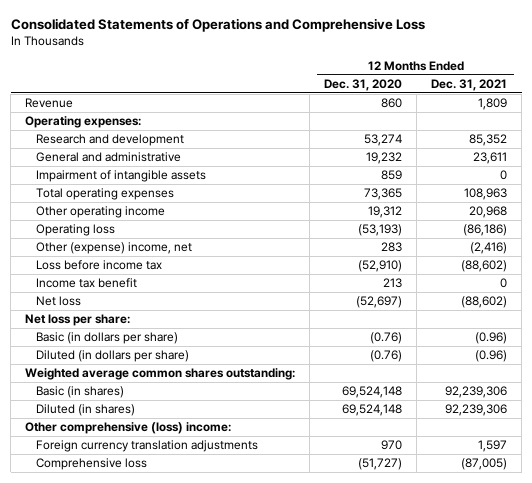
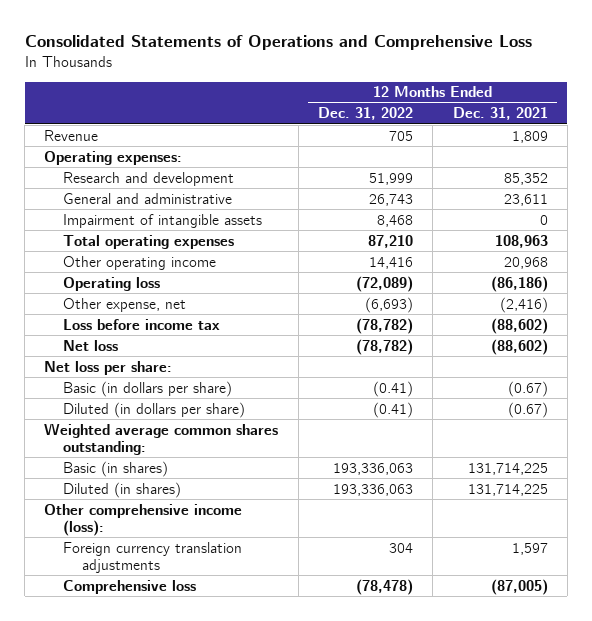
- | 12 Months Ended Dec. 31, 2020 | 12 Months Ended Dec. 31, 2021
+ | 12 Months Ended Dec. 31, 2022 | 12 Months Ended Dec. 31, 2021
- Other (expense) income, net | 283 | (2,416)
+ Other expense, net | (6,693) | (2,416)
- Income tax benefit | 213 | 0
- Basic (in dollars per share) | (0.76) | (0.96)
- Diluted (in dollars per share) | (0.76) | (0.96)
+ Basic (in dollars per share) | (0.41) | (0.67)
+ Diluted (in dollars per share) | (0.41) | (0.67)
- Basic (in shares) | 69,524,148 | 92,239,306
- Diluted (in shares) | 69,524,148 | 92,239,306
- Other comprehensive (loss) income:
+ Basic (in shares) | 193,336,063 | 131,714,225
+ Diluted (in shares) | 193,336,063 | 131,714,225
+ Other comprehensive income (loss):

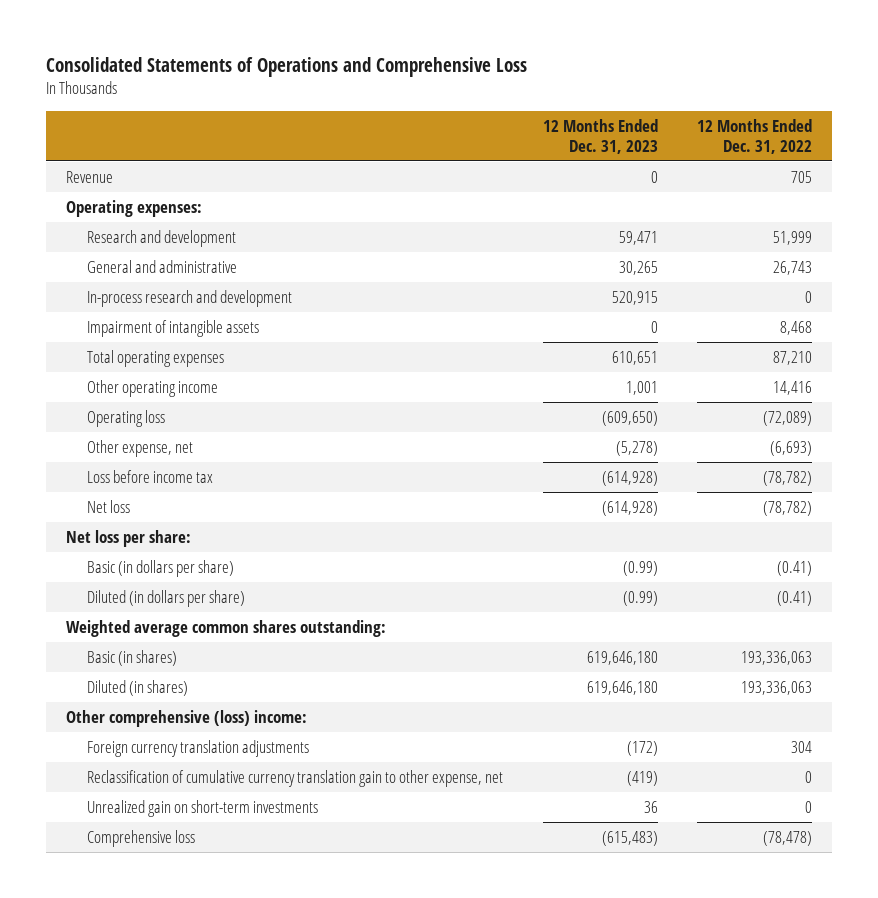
- | 12 Months Ended Dec. 31, 2022 | 12 Months Ended Dec. 31, 2021
+ | 12 Months Ended Dec. 31, 2023 | 12 Months Ended Dec. 31, 2022
+ In-process research and development | 520,915 | 0
- Other comprehensive income (loss):
+ Other comprehensive (loss) income:
+ Reclassification of cumulative currency translation gain to other expense, net | (419) | 0
+ Unrealized gain on short-term investments | 36 | 0

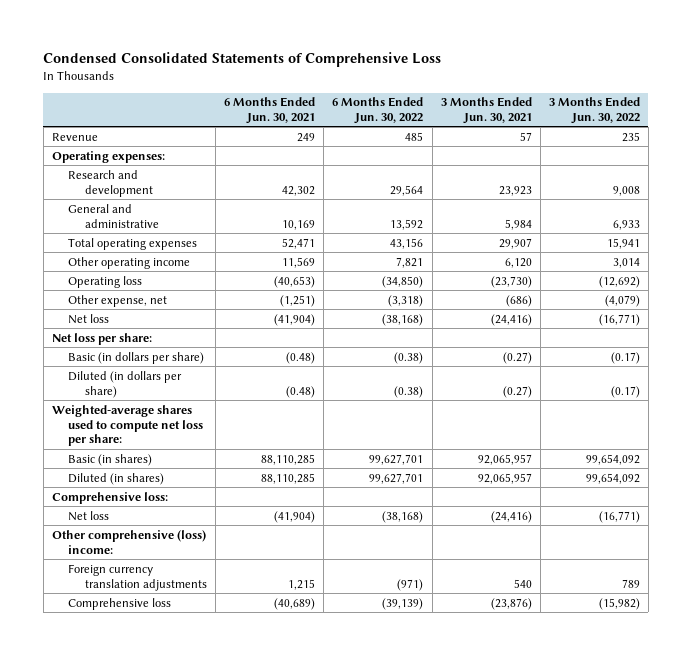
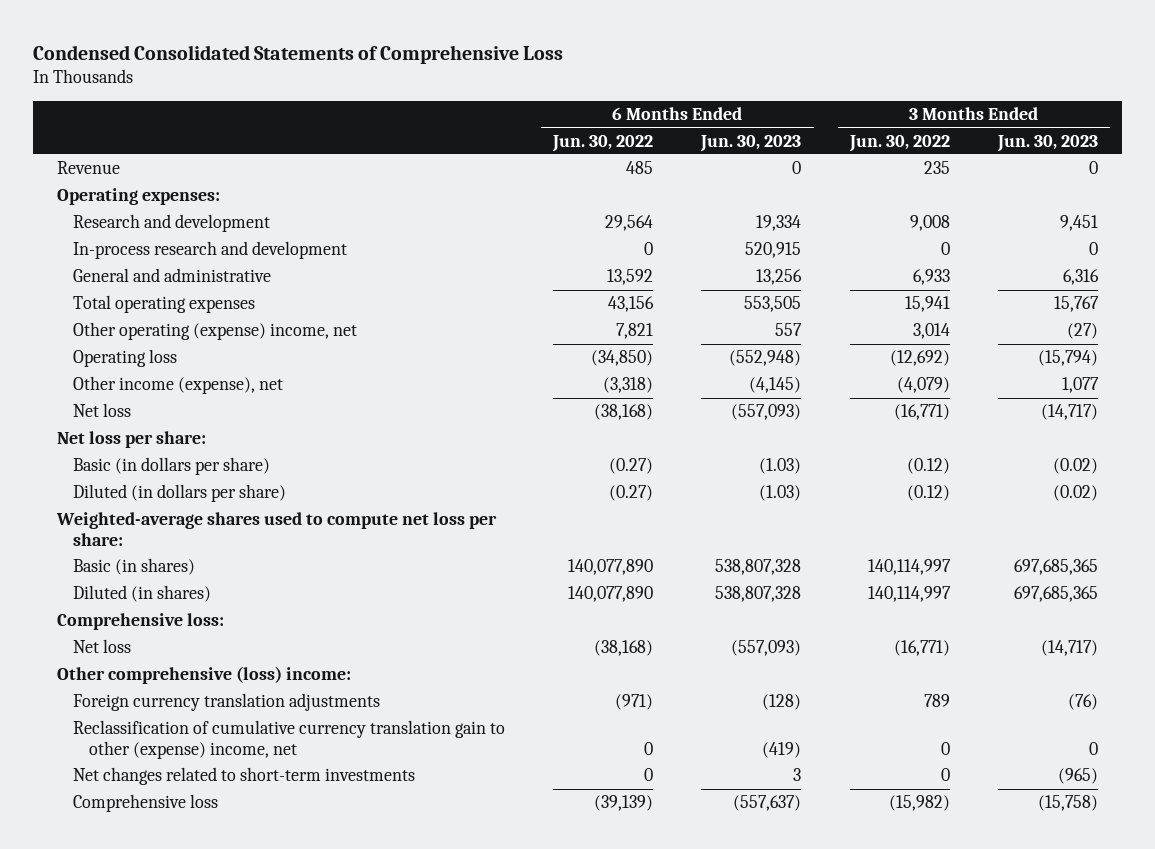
- | 6 Months Ended Jun. 30, 2021 | 6 Months Ended Jun. 30, 2022 | 3 Months Ended Jun. 30, 2021 | 3 Months Ended Jun. 30, 2022
+ | 6 Months Ended Jun. 30, 2022 | 6 Months Ended Jun. 30, 2023 | 3 Months Ended Jun. 30, 2022 | 3 Months Ended Jun. 30, 2023
+ In-process research and development | 0 | 520,915 | 0 | 0
- Other operating income | 11,569 | 7,821 | 6,120 | 3,014
+ Other operating (expense) income, net | 7,821 | 557 | 3,014 | (27)
- Other expense, net | (1,251) | (3,318) | (686) | (4,079)
+ Other income (expense), net | (3,318) | (4,145) | (4,079) | 1,077
- Basic (in dollars per share) | (0.48) | (0.38) | (0.27) | (0.17)
- Diluted (in dollars per share) | (0.48) | (0.38) | (0.27) | (0.17)
+ Basic (in dollars per share) | (0.27) | (1.03) | (0.12) | (0.02)
+ Diluted (in dollars per share) | (0.27) | (1.03) | (0.12) | (0.02)
- Basic (in shares) | 88,110,285 | 99,627,701 | 92,065,957 | 99,654,092
- Diluted (in shares) | 88,110,285 | 99,627,701 | 92,065,957 | 99,654,092
+ Basic (in shares) | 140,077,890 | 538,807,328 | 140,114,997 | 697,685,365
+ Diluted (in shares) | 140,077,890 | 538,807,328 | 140,114,997 | 697,685,365
+ Reclassification of cumulative currency translation gain to other (expense) income, net | 0 | (419) | 0 | 0
+ Net changes related to short-term investments | 0 | 3 | 0 | (965)

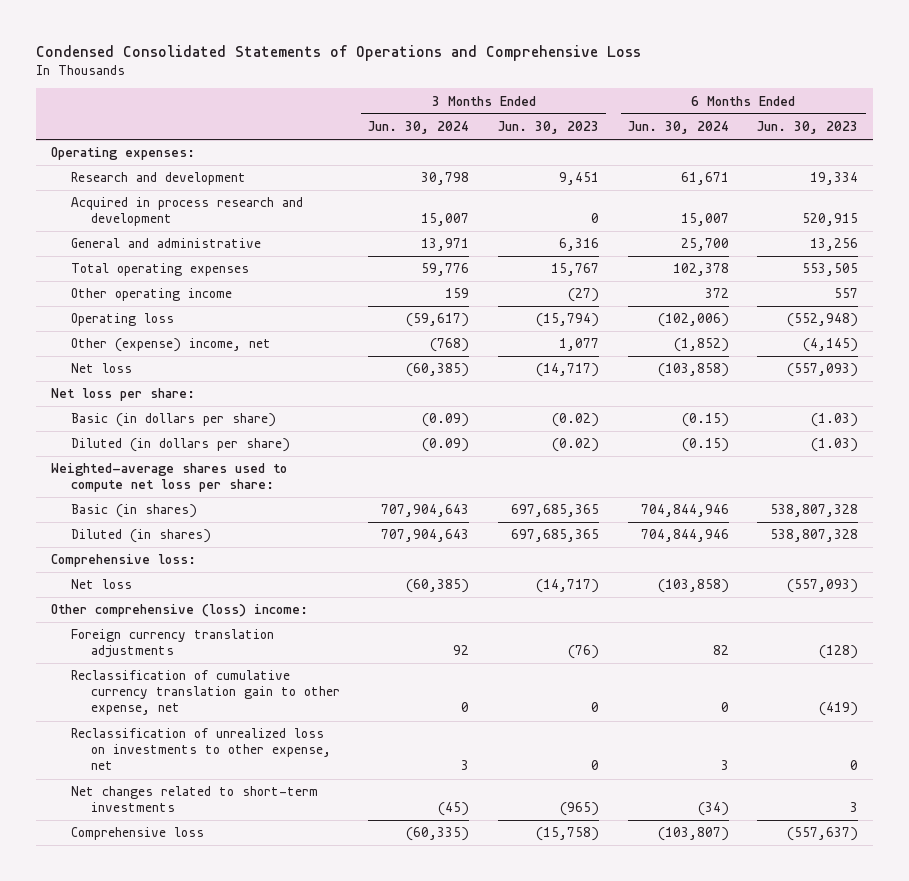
- Condensed Consolidated Statements of Comprehensive Loss
+ Condensed Consolidated Statements of Operations and Comprehensive Loss
- | 6 Months Ended Jun. 30, 2022 | 6 Months Ended Jun. 30, 2023 | 3 Months Ended Jun. 30, 2022 | 3 Months Ended Jun. 30, 2023
+ | 3 Months Ended Jun. 30, 2024 | 3 Months Ended Jun. 30, 2023 | 6 Months Ended Jun. 30, 2024 | 6 Months Ended Jun. 30, 2023
- Revenue | 485 | 0 | 235 | 0
- In-process research and development | 0 | 520,915 | 0 | 0
+ Acquired in process research and development | 15,007 | 0 | 15,007 | 520,915
- Other operating (expense) income, net | 7,821 | 557 | 3,014 | (27)
+ Other operating income | 159 | (27) | 372 | 557
- Other income (expense), net | (3,318) | (4,145) | (4,079) | 1,077
+ Other (expense) income, net | (768) | 1,077 | (1,852) | (4,145)
- Reclassification of cumulative currency translation gain to other (expense) income, net | 0 | (419) | 0 | 0
+ Reclassification of cumulative currency translation gain to other expense, net | 0 | 0 | 0 | (419)
+ Reclassification of unrealized loss on investments to other expense, net | 3 | 0 | 3 | 0

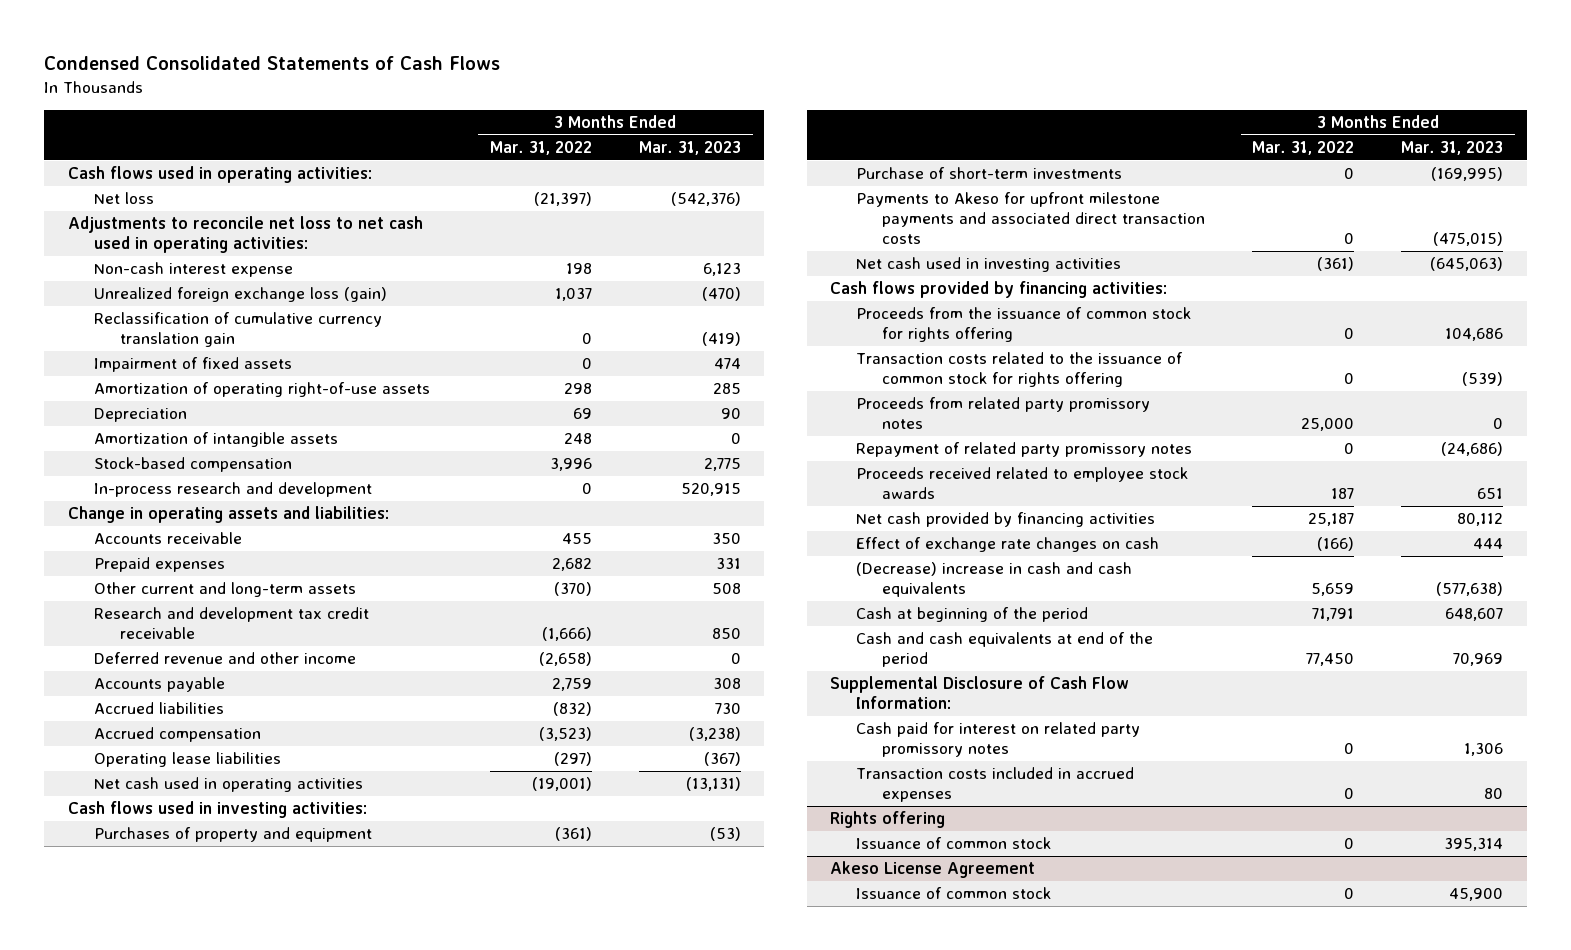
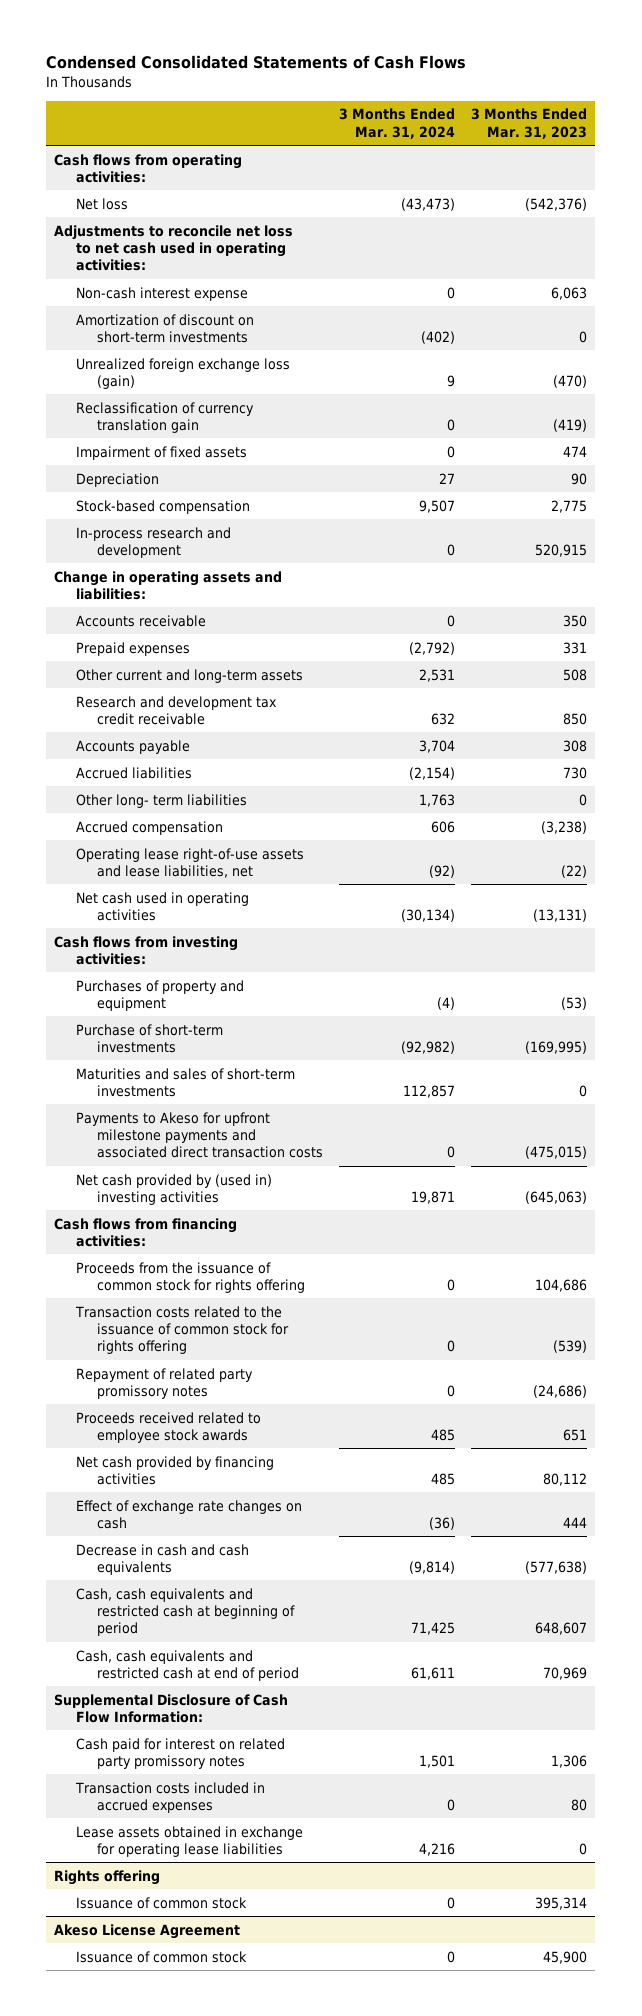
- | 3 Months Ended Mar. 31, 2022 | 3 Months Ended Mar. 31, 2023
+ | 3 Months Ended Mar. 31, 2024 | 3 Months Ended Mar. 31, 2023
- Cash flows used in operating activities:
+ Cash flows from operating activities:
- Non-cash interest expense | 198 | 6,123
+ Non-cash interest expense | 0 | 6,063
+ Amortization of discount on short-term investments | (402) | 0
- Reclassification of cumulative currency translation gain | 0 | (419)
+ Reclassification of currency translation gain | 0 | (419)
- Amortization of operating right-of-use assets | 298 | 285
- Amortization of intangible assets | 248 | 0
- Deferred revenue and other income | (2,658) | 0
+ Other long- term liabilities | 1,763 | 0
- Operating lease liabilities | (297) | (367)
+ Operating lease right-of-use assets and lease liabilities, net | (92) | (22)
- Cash flows used in investing activities:
+ Cash flows from investing activities:
+ Maturities and sales of short-term investments | 112,857 | 0
- Net cash used in investing activities | (361) | (645,063)
- Cash flows provided by financing activities:
+ Net cash provided by (used in) investing activities | 19,871 | (645,063)
+ Cash flows from financing activities:
- Proceeds from related party promissory notes | 25,000 | 0
- (Decrease) increase in cash and cash equivalents | 5,659 | (577,638)
- Cash at beginning of the period | 71,791 | 648,607
- Cash and cash equivalents at end of the period | 77,450 | 70,969
+ Decrease in cash and cash equivalents | (9,814) | (577,638)
+ Cash, cash equivalents and restricted cash at beginning of period | 71,425 | 648,607
+ Cash, cash equivalents and restricted cash at end of period | 61,611 | 70,969
+ Lease assets obtained in exchange for operating lease liabilities | 4,216 | 0

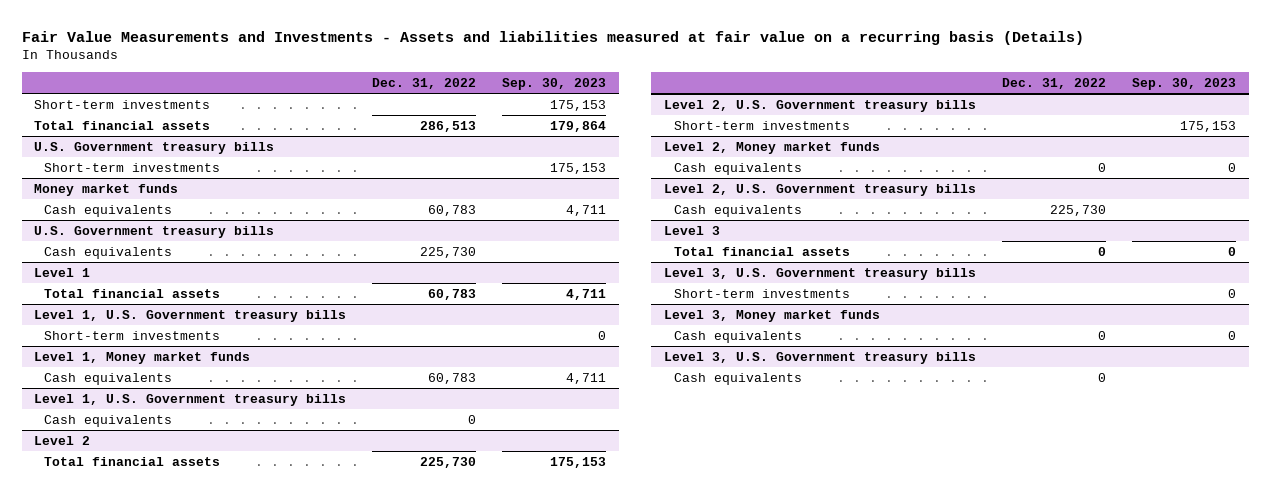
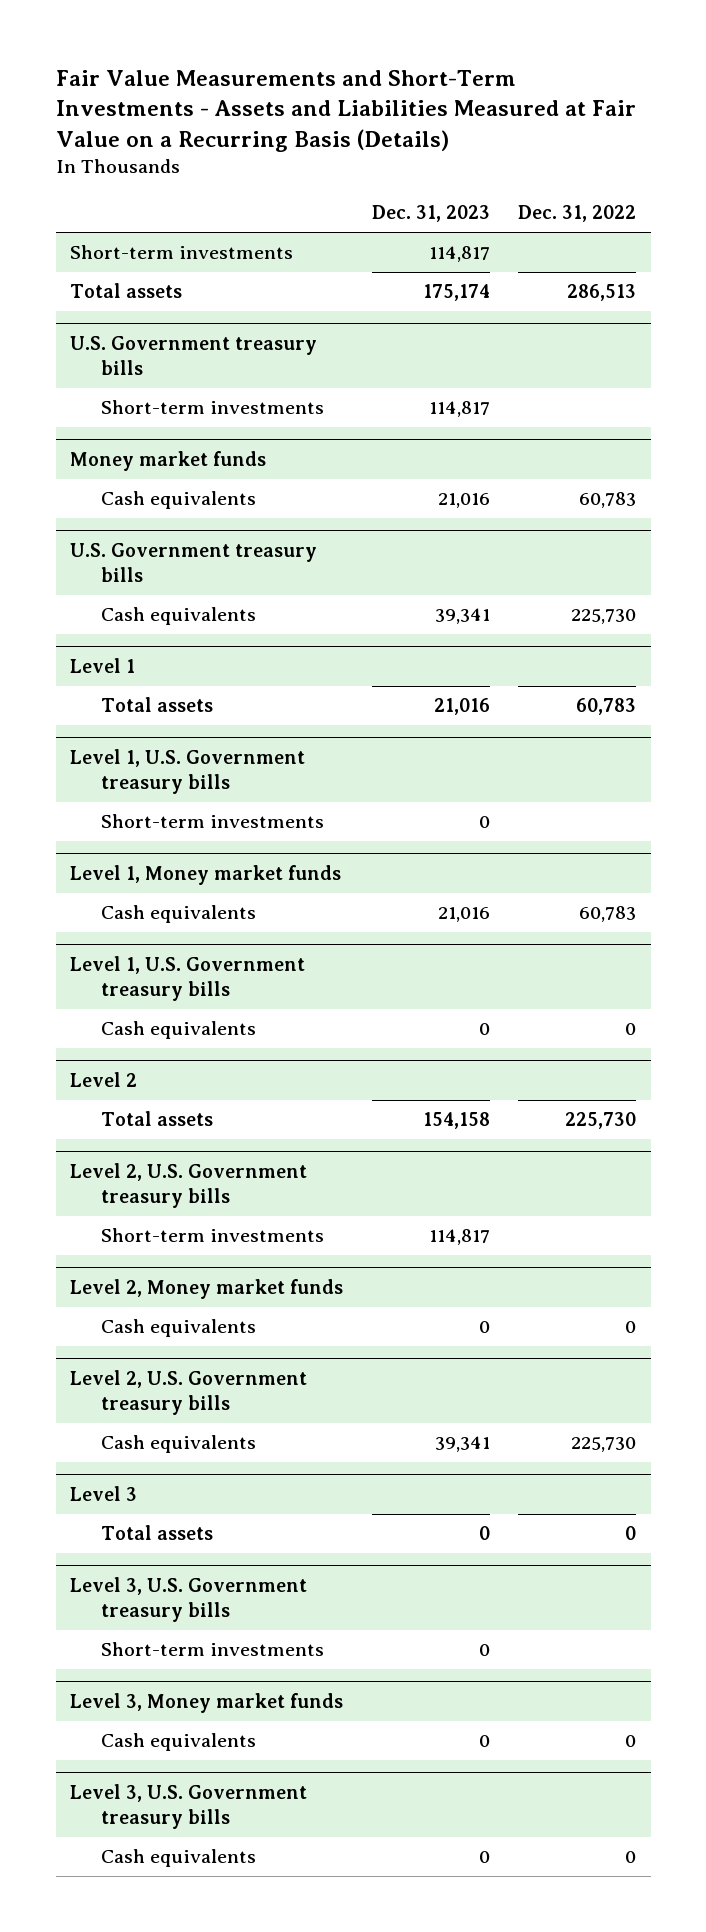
- Fair Value Measurements and Investments - Assets and liabilities measured at fair value on a recurring basis (Details)
+ Fair Value Measurements and Short-Term Investments - Assets and Liabilities Measured at Fair Value on a Recurring Basis (Details)
- | Dec. 31, 2022 | Sep. 30, 2023
+ | Dec. 31, 2023 | Dec. 31, 2022
- Total financial assets | 286,513 | 179,864
+ Total assets | 175,174 | 286,513
@ Level 1
- Total financial assets | 60,783 | 4,711
+ Total assets | 21,016 | 60,783
@ Level 2
- Total financial assets | 225,730 | 175,153
+ Total assets | 154,158 | 225,730
@ Level 3
- Total financial assets | 0 | 0
+ Total assets | 0 | 0

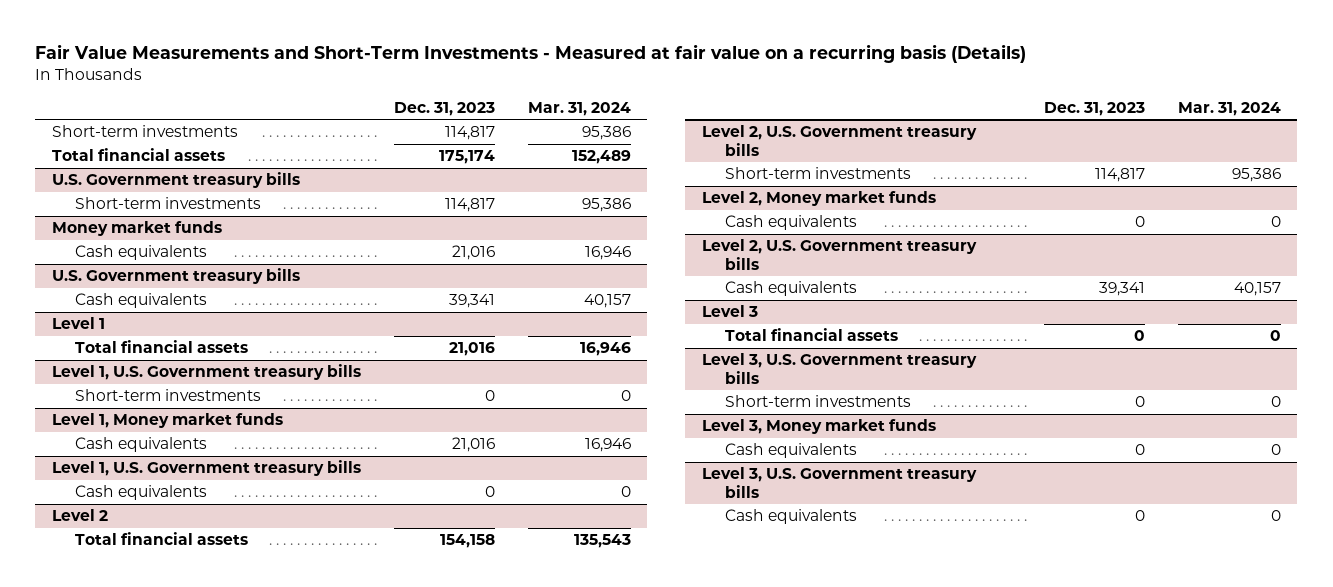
- Fair Value Measurements and Short-Term Investments - Assets and Liabilities Measured at Fair Value on a Recurring Basis (Details)
+ Fair Value Measurements and Short-Term Investments - Measured at fair value on a recurring basis (Details)
- | Dec. 31, 2023 | Dec. 31, 2022
+ | Dec. 31, 2023 | Mar. 31, 2024
- Total assets | 175,174 | 286,513
+ Total financial assets | 175,174 | 152,489
@ Level 1
- Total assets | 21,016 | 60,783
+ Total financial assets | 21,016 | 16,946
@ Level 2
- Total assets | 154,158 | 225,730
+ Total financial assets | 154,158 | 135,543
@ Level 3
- Total assets | 0 | 0
+ Total financial assets | 0 | 0

